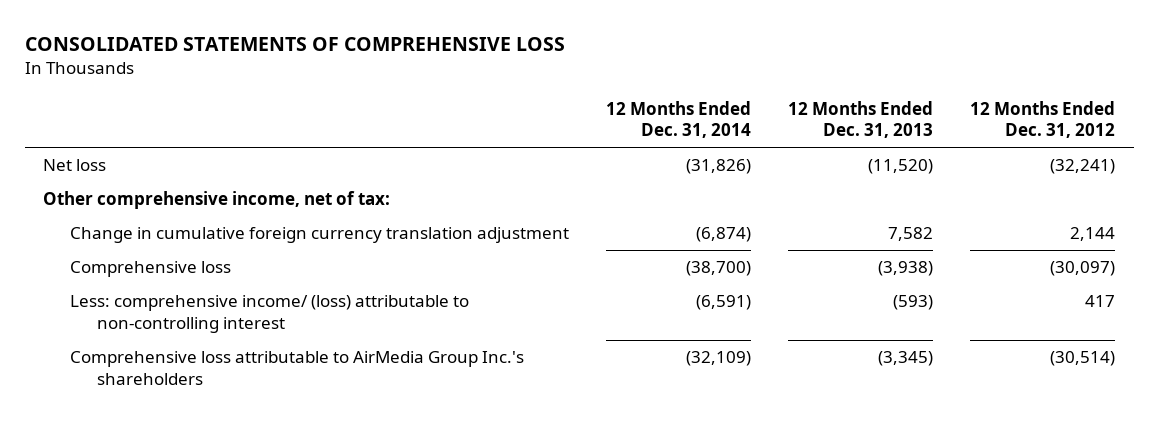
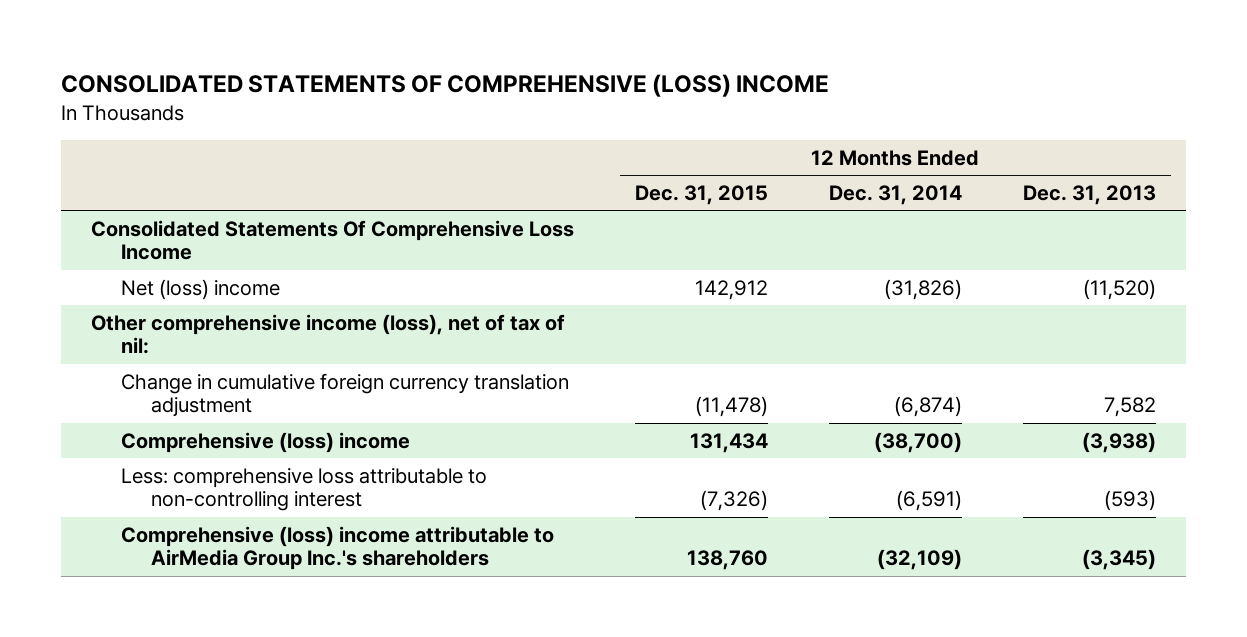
- CONSOLIDATED STATEMENTS OF COMPREHENSIVE LOSS
+ CONSOLIDATED STATEMENTS OF COMPREHENSIVE (LOSS) INCOME
- | 12 Months Ended Dec. 31, 2014 | 12 Months Ended Dec. 31, 2013 | 12 Months Ended Dec. 31, 2012
+ | 12 Months Ended Dec. 31, 2015 | 12 Months Ended Dec. 31, 2014 | 12 Months Ended Dec. 31, 2013
- Net loss | (31,826) | (11,520) | (32,241)
- Other comprehensive income, net of tax:
+ Consolidated Statements Of Comprehensive Loss Income
+ Net (loss) income | 142,912 | (31,826) | (11,520)
+ Other comprehensive income (loss), net of tax of nil:
- Comprehensive loss | (38,700) | (3,938) | (30,097)
- Less: comprehensive income/ (loss) attributable to non-controlling interest | (6,591) | (593) | 417
- Comprehensive loss attributable to AirMedia Group Inc.'s shareholders | (32,109) | (3,345) | (30,514)
+ Comprehensive (loss) income | 131,434 | (38,700) | (3,938)
+ Less: comprehensive loss attributable to non-controlling interest | (7,326) | (6,591) | (593)
+ Comprehensive (loss) income attributable to AirMedia Group Inc.'s shareholders | 138,760 | (32,109) | (3,345)

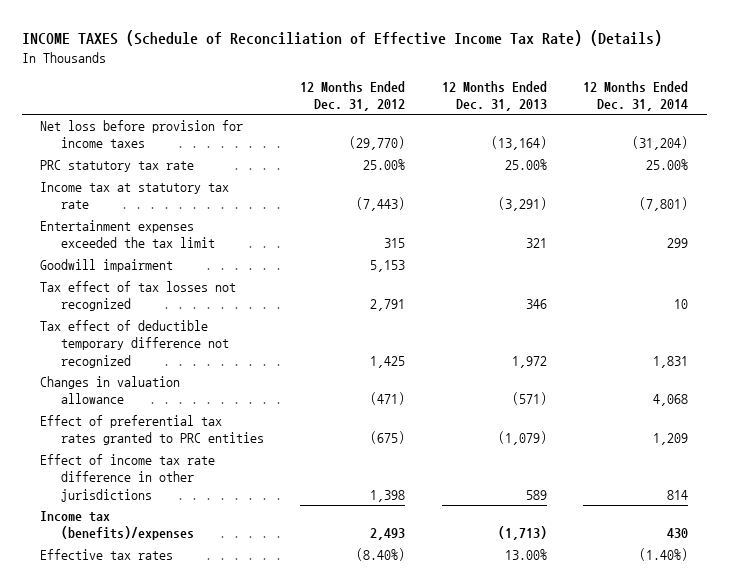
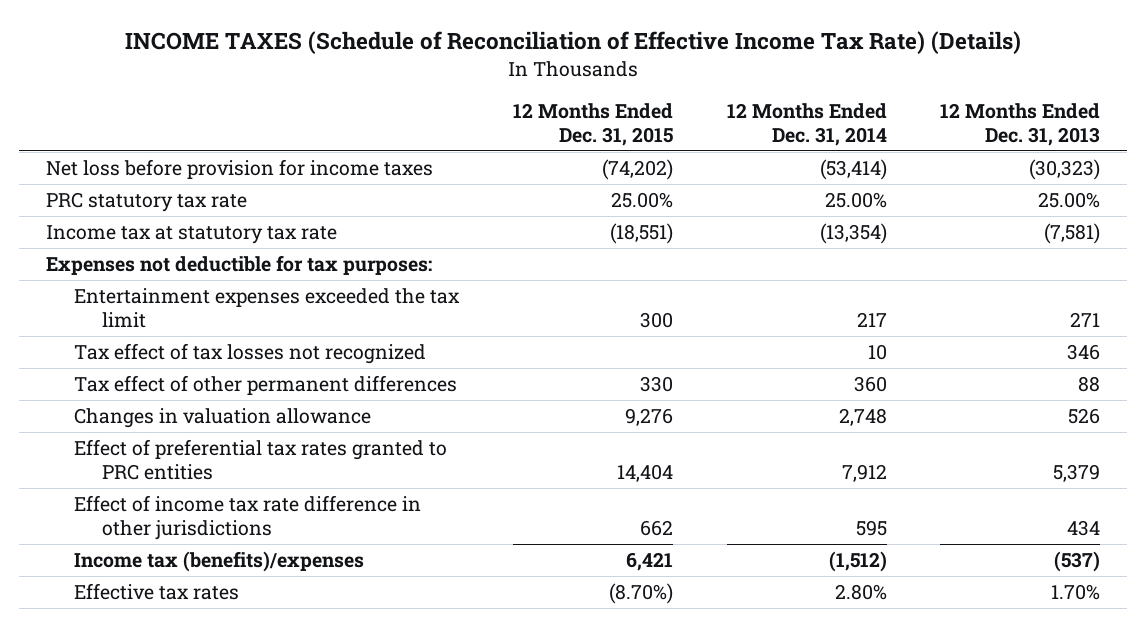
- | 12 Months Ended Dec. 31, 2012 | 12 Months Ended Dec. 31, 2013 | 12 Months Ended Dec. 31, 2014
+ | 12 Months Ended Dec. 31, 2015 | 12 Months Ended Dec. 31, 2014 | 12 Months Ended Dec. 31, 2013
- Net loss before provision for income taxes | (29,770) | (13,164) | (31,204)
+ Net loss before provision for income taxes | (74,202) | (53,414) | (30,323)
- Income tax at statutory tax rate | (7,443) | (3,291) | (7,801)
- Entertainment expenses exceeded the tax limit | 315 | 321 | 299
- Goodwill impairment | 5,153 | |
+ Income tax at statutory tax rate | (18,551) | (13,354) | (7,581)
+ Expenses not deductible for tax purposes:
+ Entertainment expenses exceeded the tax limit | 300 | 217 | 271
- Tax effect of deductible temporary difference not recognized | 1,425 | 1,972 | 1,831
- Changes in valuation allowance | (471) | (571) | 4,068
- Effect of preferential tax rates granted to PRC entities | (675) | (1,079) | 1,209
- Effect of income tax rate difference in other jurisdictions | 1,398 | 589 | 814
- Income tax (benefits)/expenses | 2,493 | (1,713) | 430
- Effective tax rates | (8.40%) | 13.00% | (1.40%)
+ Tax effect of other permanent differences | 330 | 360 | 88
+ Changes in valuation allowance | 9,276 | 2,748 | 526
+ Effect of preferential tax rates granted to PRC entities | 14,404 | 7,912 | 5,379
+ Effect of income tax rate difference in other jurisdictions | 662 | 595 | 434
+ Income tax (benefits)/expenses | 6,421 | (1,512) | (537)
+ Effective tax rates | (8.70%) | 2.80% | 1.70%

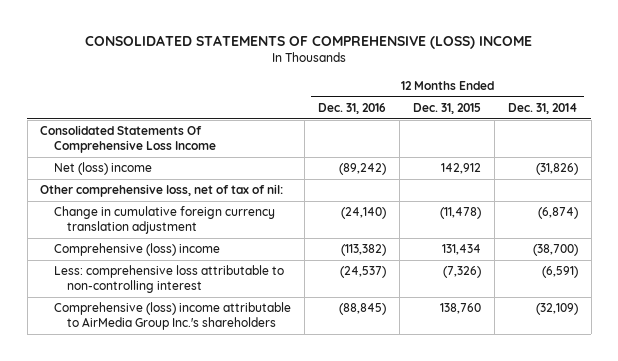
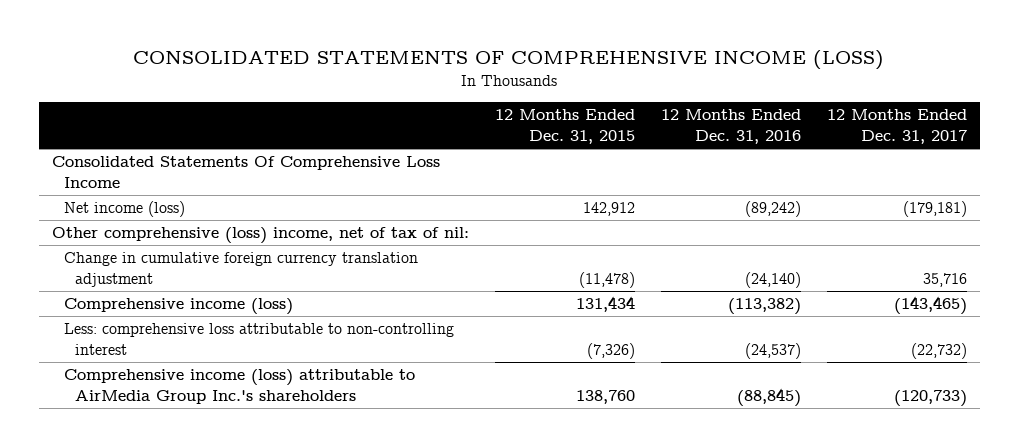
- CONSOLIDATED STATEMENTS OF COMPREHENSIVE (LOSS) INCOME
+ CONSOLIDATED STATEMENTS OF COMPREHENSIVE INCOME (LOSS)
- | 12 Months Ended Dec. 31, 2016 | 12 Months Ended Dec. 31, 2015 | 12 Months Ended Dec. 31, 2014
+ | 12 Months Ended Dec. 31, 2015 | 12 Months Ended Dec. 31, 2016 | 12 Months Ended Dec. 31, 2017
- Net (loss) income | (89,242) | 142,912 | (31,826)
- Other comprehensive loss, net of tax of nil:
+ Net income (loss) | 142,912 | (89,242) | (179,181)
+ Other comprehensive (loss) income, net of tax of nil:
- Comprehensive (loss) income | (113,382) | 131,434 | (38,700)
+ Comprehensive income (loss) | 131,434 | (113,382) | (143,465)
- Comprehensive (loss) income attributable to AirMedia Group Inc.'s shareholders | (88,845) | 138,760 | (32,109)
+ Comprehensive income (loss) attributable to AirMedia Group Inc.'s shareholders | 138,760 | (88,845) | (120,733)

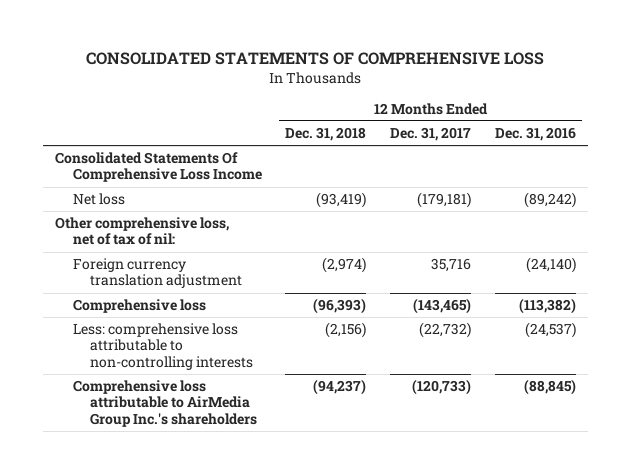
- CONSOLIDATED STATEMENTS OF COMPREHENSIVE INCOME (LOSS)
+ CONSOLIDATED STATEMENTS OF COMPREHENSIVE LOSS
- | 12 Months Ended Dec. 31, 2015 | 12 Months Ended Dec. 31, 2016 | 12 Months Ended Dec. 31, 2017
+ | 12 Months Ended Dec. 31, 2018 | 12 Months Ended Dec. 31, 2017 | 12 Months Ended Dec. 31, 2016
- Net income (loss) | 142,912 | (89,242) | (179,181)
- Other comprehensive (loss) income, net of tax of nil:
- Change in cumulative foreign currency translation adjustment | (11,478) | (24,140) | 35,716
- Comprehensive income (loss) | 131,434 | (113,382) | (143,465)
- Less: comprehensive loss attributable to non-controlling interest | (7,326) | (24,537) | (22,732)
- Comprehensive income (loss) attributable to AirMedia Group Inc.'s shareholders | 138,760 | (88,845) | (120,733)
+ Net loss | (93,419) | (179,181) | (89,242)
+ Other comprehensive loss, net of tax of nil:
+ Foreign currency translation adjustment | (2,974) | 35,716 | (24,140)
+ Comprehensive loss | (96,393) | (143,465) | (113,382)
+ Less: comprehensive loss attributable to non-controlling interests | (2,156) | (22,732) | (24,537)
+ Comprehensive loss attributable to AirMedia Group Inc.'s shareholders | (94,237) | (120,733) | (88,845)

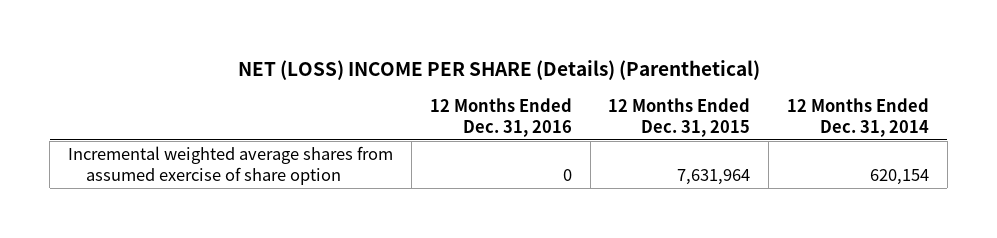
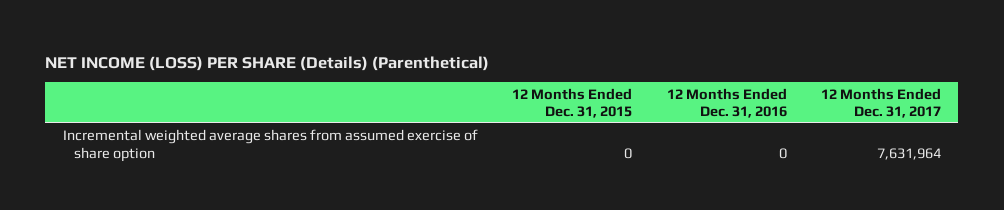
- NET (LOSS) INCOME PER SHARE (Details) (Parenthetical)
+ NET INCOME (LOSS) PER SHARE (Details) (Parenthetical)
- | 12 Months Ended Dec. 31, 2016 | 12 Months Ended Dec. 31, 2015 | 12 Months Ended Dec. 31, 2014
+ | 12 Months Ended Dec. 31, 2015 | 12 Months Ended Dec. 31, 2016 | 12 Months Ended Dec. 31, 2017
- Incremental weighted average shares from assumed exercise of share option | 0 | 7,631,964 | 620,154
+ Incremental weighted average shares from assumed exercise of share option | 0 | 0 | 7,631,964

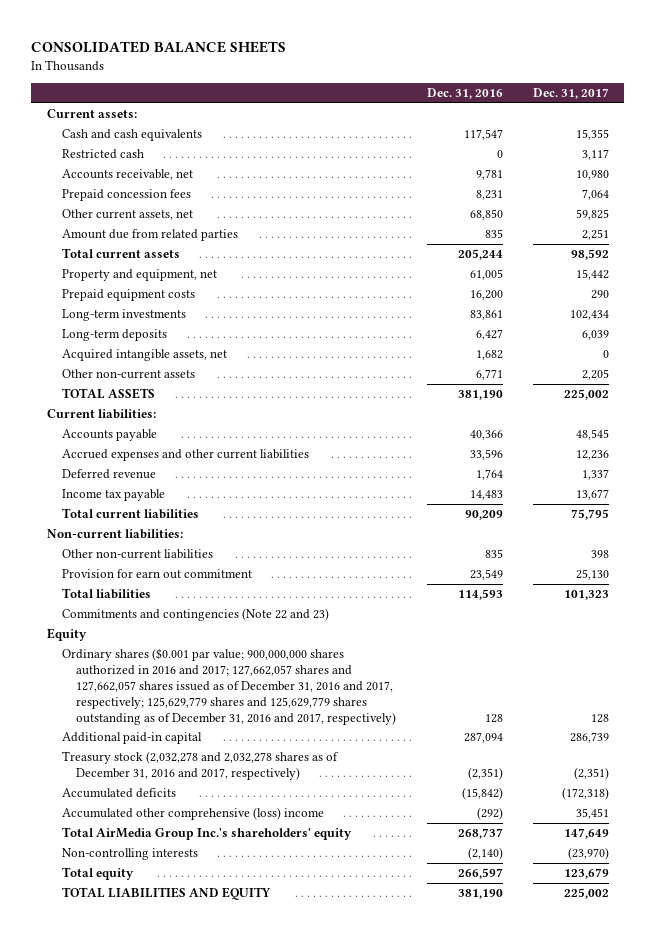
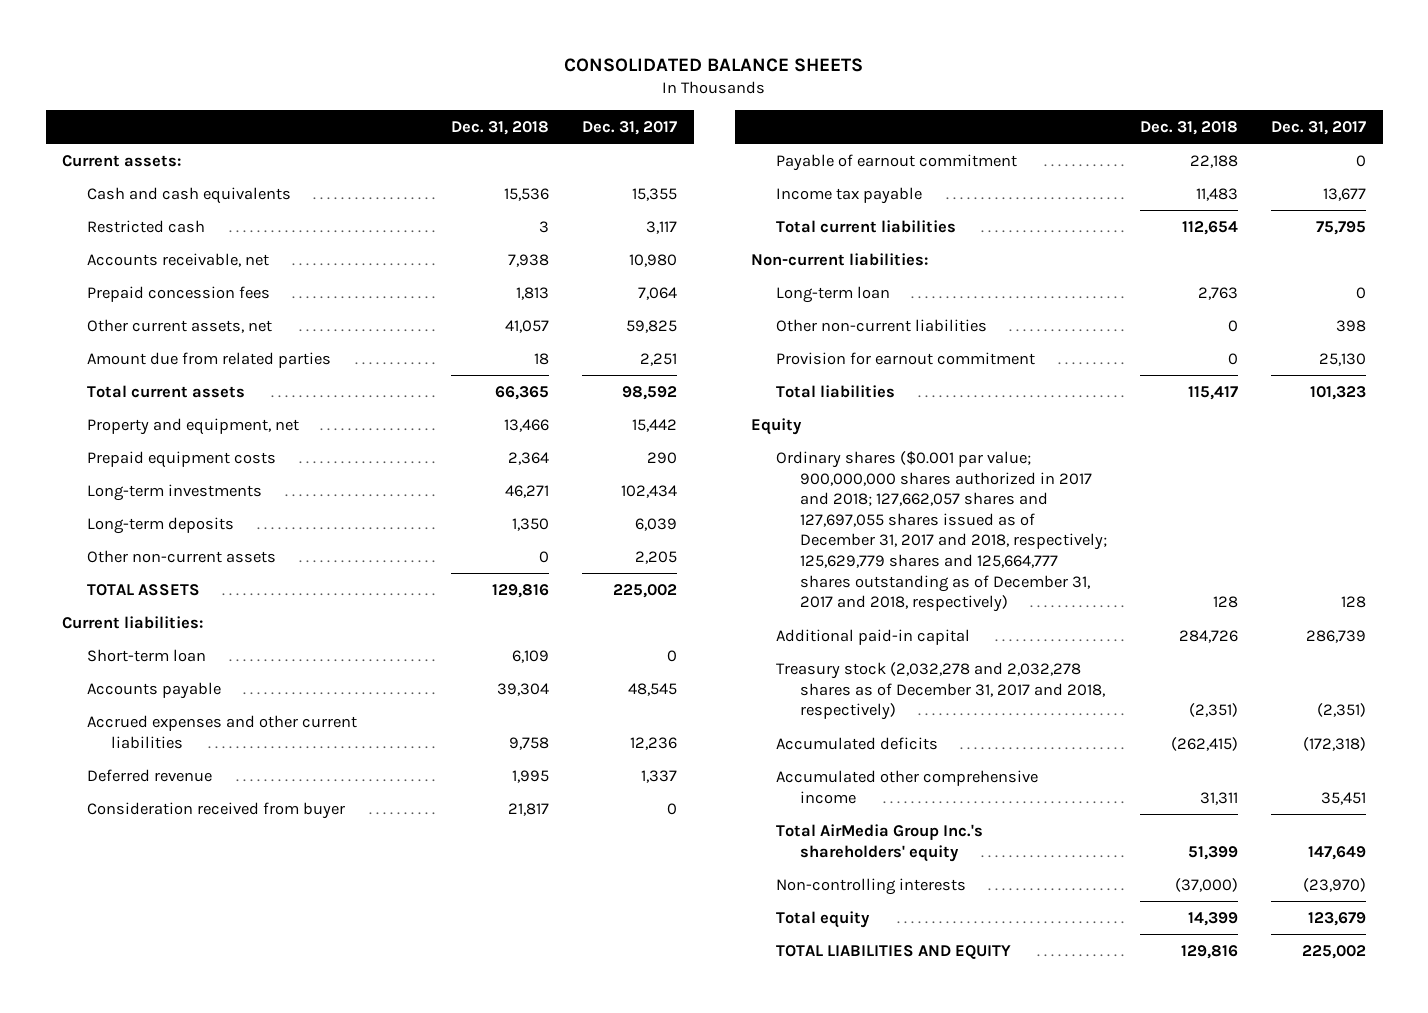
- | Dec. 31, 2016 | Dec. 31, 2017
+ | Dec. 31, 2018 | Dec. 31, 2017
- Acquired intangible assets, net | 1,682 | 0
+ Short-term loan | 6,109 | 0
+ Consideration received from buyer | 21,817 | 0
+ Payable of earnout commitment | 22,188 | 0
+ Long-term loan | 2,763 | 0
- Provision for earn out commitment | 23,549 | 25,130
+ Provision for earnout commitment | 0 | 25,130
- Commitments and contingencies (Note 22 and 23)
- Ordinary shares ($0.001 par value; 900,000,000 shares authorized in 2016 and 2017; 127,662,057 shares and 127,662,057 shares issued as of December 31, 2016 and 2017, respectively; 125,629,779 shares and 125,629,779 shares outstanding as of December 31, 2016 and 2017, respectively) | 128 | 128
+ Ordinary shares ($0.001 par value; 900,000,000 shares authorized in 2017 and 2018; 127,662,057 shares and 127,697,055 shares issued as of December 31, 2017 and 2018, respectively; 125,629,779 shares and 125,664,777 shares outstanding as of December 31, 2017 and 2018, respectively) | 128 | 128
- Treasury stock (2,032,278 and 2,032,278 shares as of December 31, 2016 and 2017, respectively) | (2,351) | (2,351)
+ Treasury stock (2,032,278 and 2,032,278 shares as of December 31, 2017 and 2018, respectively) | (2,351) | (2,351)
- Accumulated other comprehensive (loss) income | (292) | 35,451
+ Accumulated other comprehensive income | 31,311 | 35,451

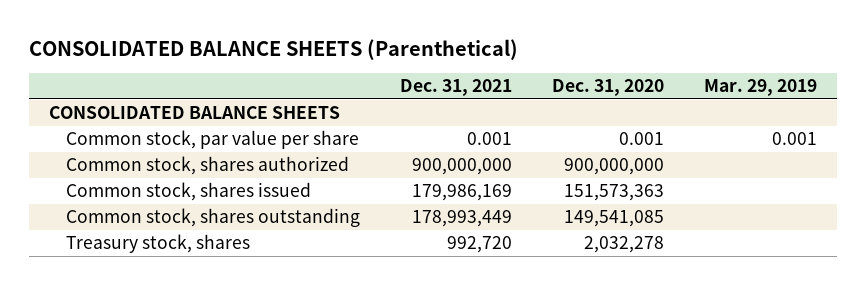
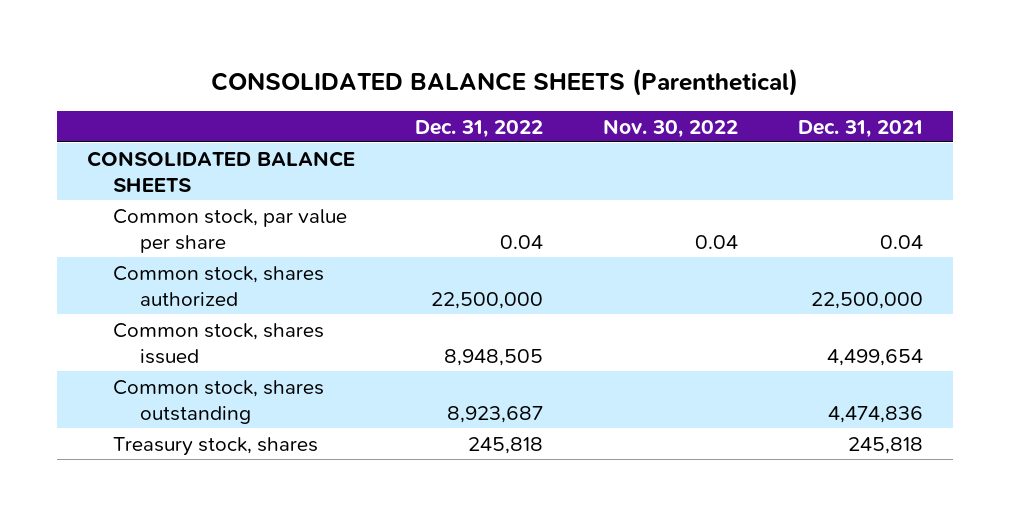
- | Dec. 31, 2021 | Dec. 31, 2020 | Mar. 29, 2019
+ | Dec. 31, 2022 | Nov. 30, 2022 | Dec. 31, 2021
- Common stock, par value per share | 0.001 | 0.001 | 0.001
- Common stock, shares authorized | 900,000,000 | 900,000,000 |
- Common stock, shares issued | 179,986,169 | 151,573,363 |
- Common stock, shares outstanding | 178,993,449 | 149,541,085 |
- Treasury stock, shares | 992,720 | 2,032,278 |
+ Common stock, par value per share | 0.04 | 0.04 | 0.04
+ Common stock, shares authorized | 22,500,000 | | 22,500,000
+ Common stock, shares issued | 8,948,505 | | 4,499,654
+ Common stock, shares outstanding | 8,923,687 | | 4,474,836
+ Treasury stock, shares | 245,818 | | 245,818

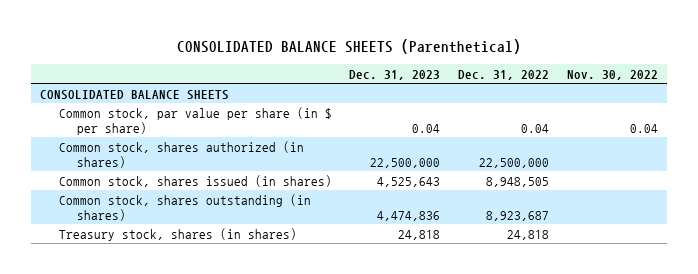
- | Dec. 31, 2022 | Nov. 30, 2022 | Dec. 31, 2021
+ | Dec. 31, 2023 | Dec. 31, 2022 | Nov. 30, 2022
- Common stock, par value per share | 0.04 | 0.04 | 0.04
- Common stock, shares authorized | 22,500,000 | | 22,500,000
- Common stock, shares issued | 8,948,505 | | 4,499,654
- Common stock, shares outstanding | 8,923,687 | | 4,474,836
- Treasury stock, shares | 245,818 | | 245,818
+ Common stock, par value per share (in $ per share) | 0.04 | 0.04 | 0.04
+ Common stock, shares authorized (in shares) | 22,500,000 | 22,500,000 |
+ Common stock, shares issued (in shares) | 4,525,643 | 8,948,505 |
+ Common stock, shares outstanding (in shares) | 4,474,836 | 8,923,687 |
+ Treasury stock, shares (in shares) | 24,818 | 24,818 |

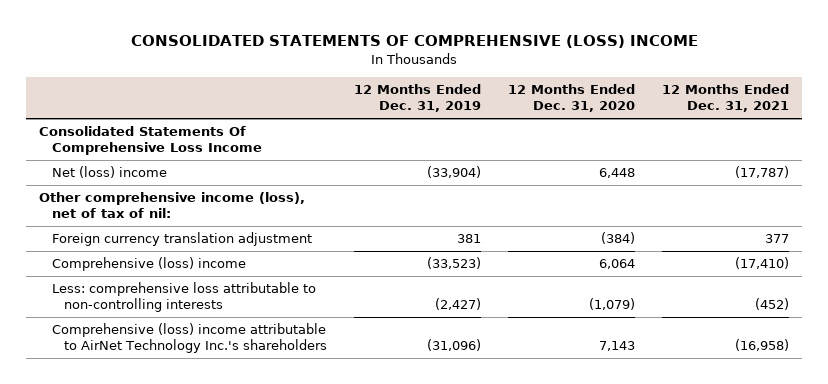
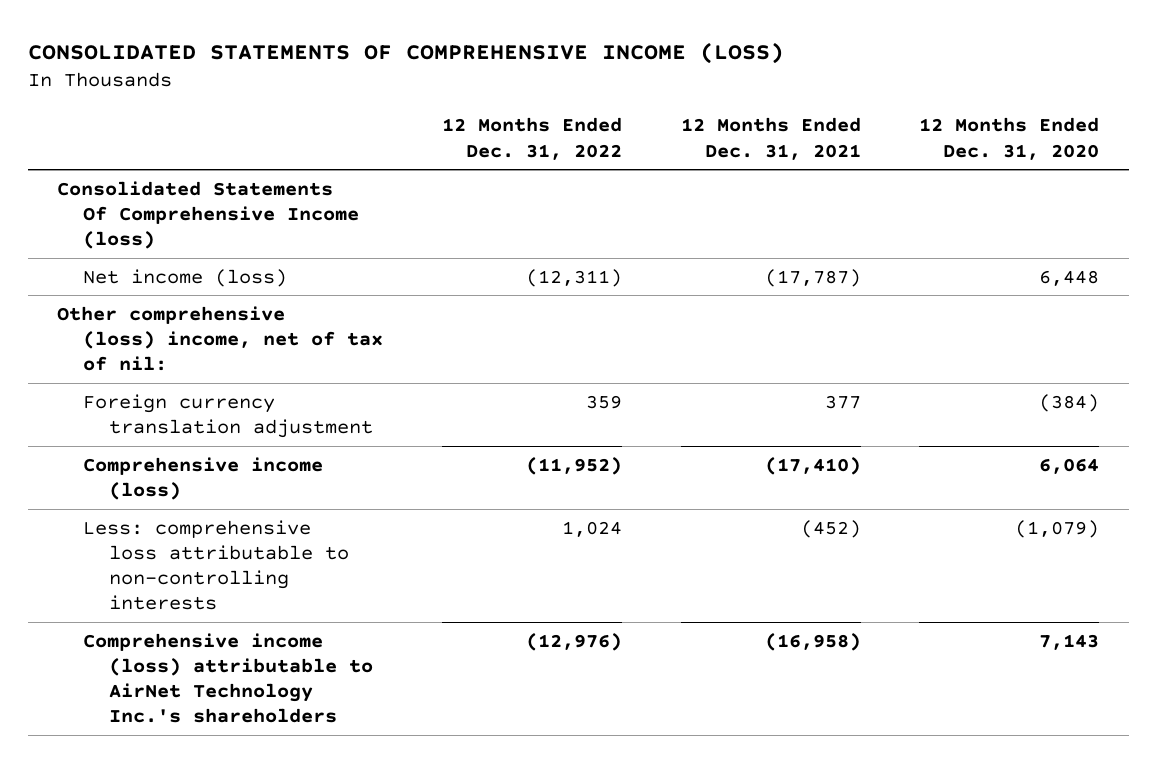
- CONSOLIDATED STATEMENTS OF COMPREHENSIVE (LOSS) INCOME
+ CONSOLIDATED STATEMENTS OF COMPREHENSIVE INCOME (LOSS)
- | 12 Months Ended Dec. 31, 2019 | 12 Months Ended Dec. 31, 2020 | 12 Months Ended Dec. 31, 2021
+ | 12 Months Ended Dec. 31, 2022 | 12 Months Ended Dec. 31, 2021 | 12 Months Ended Dec. 31, 2020
- Consolidated Statements Of Comprehensive Loss Income
- Net (loss) income | (33,904) | 6,448 | (17,787)
- Other comprehensive income (loss), net of tax of nil:
+ Consolidated Statements Of Comprehensive Income (loss)
+ Net income (loss) | (12,311) | (17,787) | 6,448
+ Other comprehensive (loss) income, net of tax of nil:
- Comprehensive (loss) income | (33,523) | 6,064 | (17,410)
+ Comprehensive income (loss) | (11,952) | (17,410) | 6,064
- Comprehensive (loss) income attributable to AirNet Technology Inc.'s shareholders | (31,096) | 7,143 | (16,958)
+ Comprehensive income (loss) attributable to AirNet Technology Inc.'s shareholders | (12,976) | (16,958) | 7,143

